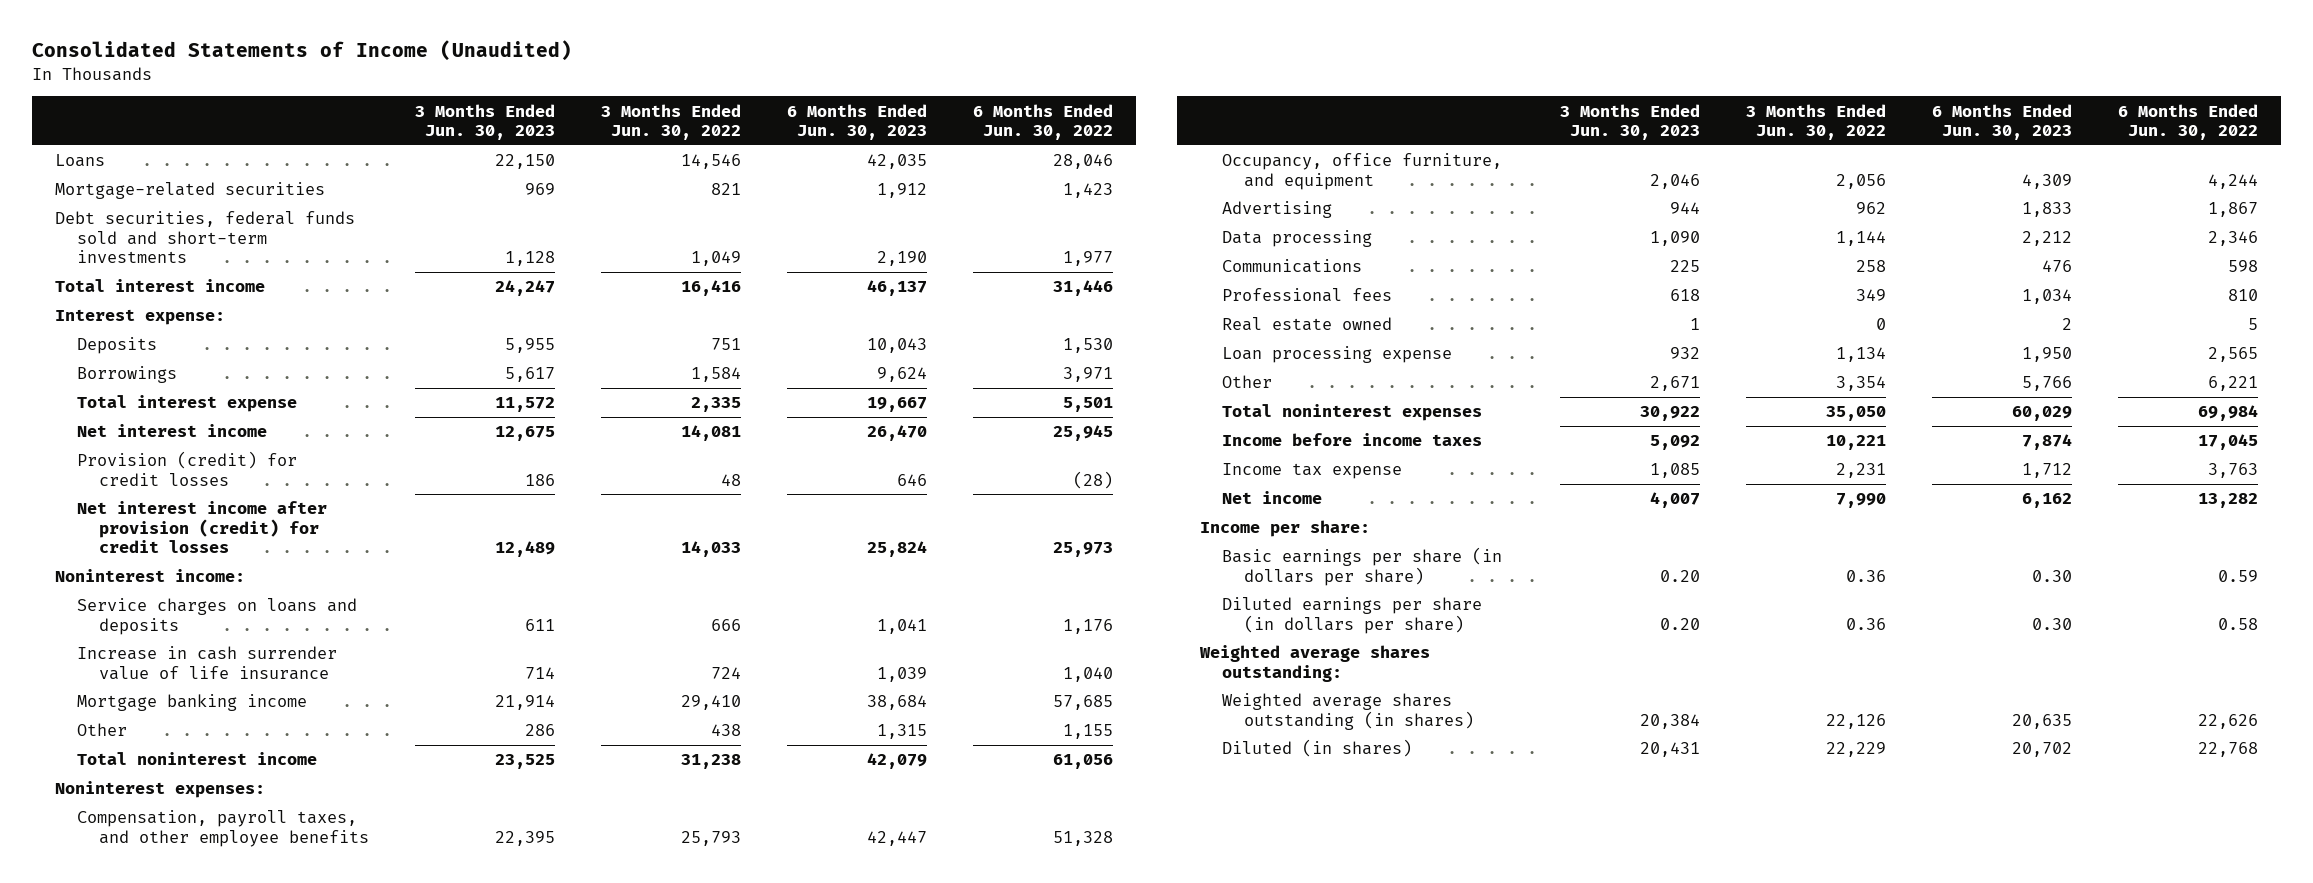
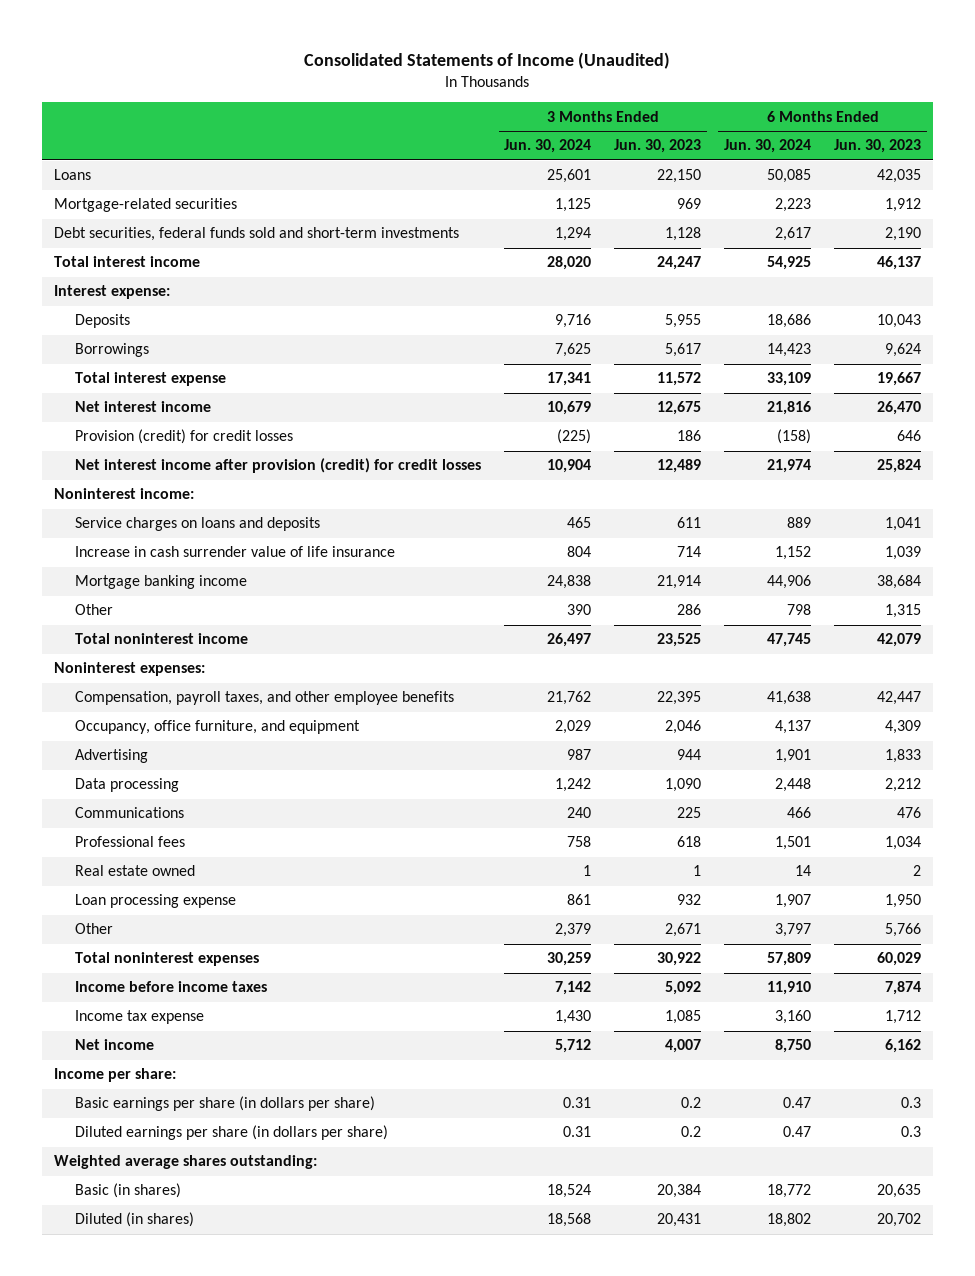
- | 3 Months Ended Jun. 30, 2023 | 3 Months Ended Jun. 30, 2022 | 6 Months Ended Jun. 30, 2023 | 6 Months Ended Jun. 30, 2022
+ | 3 Months Ended Jun. 30, 2024 | 3 Months Ended Jun. 30, 2023 | 6 Months Ended Jun. 30, 2024 | 6 Months Ended Jun. 30, 2023
- Basic earnings per share (in dollars per share) | 0.20 | 0.36 | 0.30 | 0.59
- Diluted earnings per share (in dollars per share) | 0.20 | 0.36 | 0.30 | 0.58
+ Basic earnings per share (in dollars per share) | 0.31 | 0.2 | 0.47 | 0.3
+ Diluted earnings per share (in dollars per share) | 0.31 | 0.2 | 0.47 | 0.3
- Weighted average shares outstanding (in shares) | 20,384 | 22,126 | 20,635 | 22,626
+ Basic (in shares) | 18,524 | 20,384 | 18,772 | 20,635

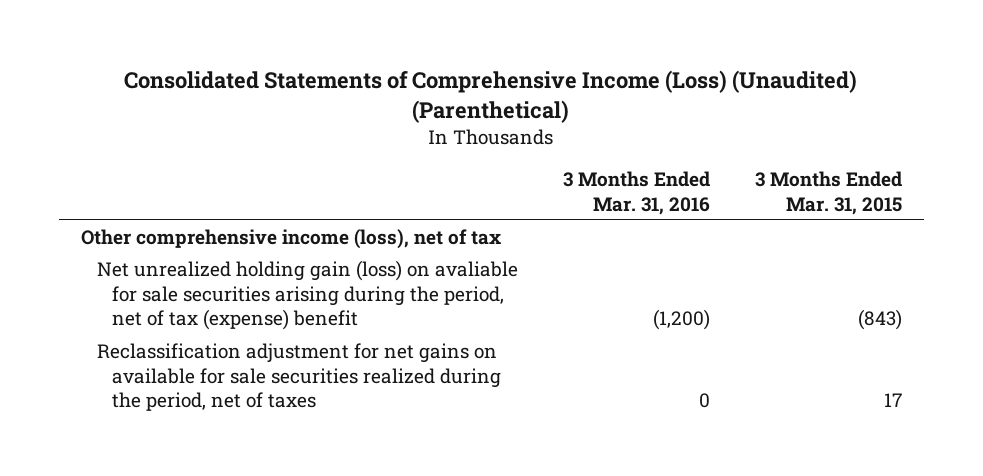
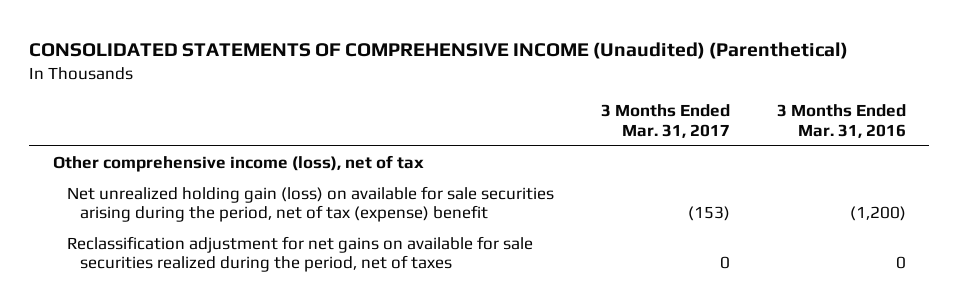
- Consolidated Statements of Comprehensive Income (Loss) (Unaudited) (Parenthetical)
+ CONSOLIDATED STATEMENTS OF COMPREHENSIVE INCOME (Unaudited) (Parenthetical)
- | 3 Months Ended Mar. 31, 2016 | 3 Months Ended Mar. 31, 2015
+ | 3 Months Ended Mar. 31, 2017 | 3 Months Ended Mar. 31, 2016
- Net unrealized holding gain (loss) on avaliable for sale securities arising during the period, net of tax (expense) benefit | (1,200) | (843)
+ Net unrealized holding gain (loss) on available for sale securities arising during the period, net of tax (expense) benefit | (153) | (1,200)

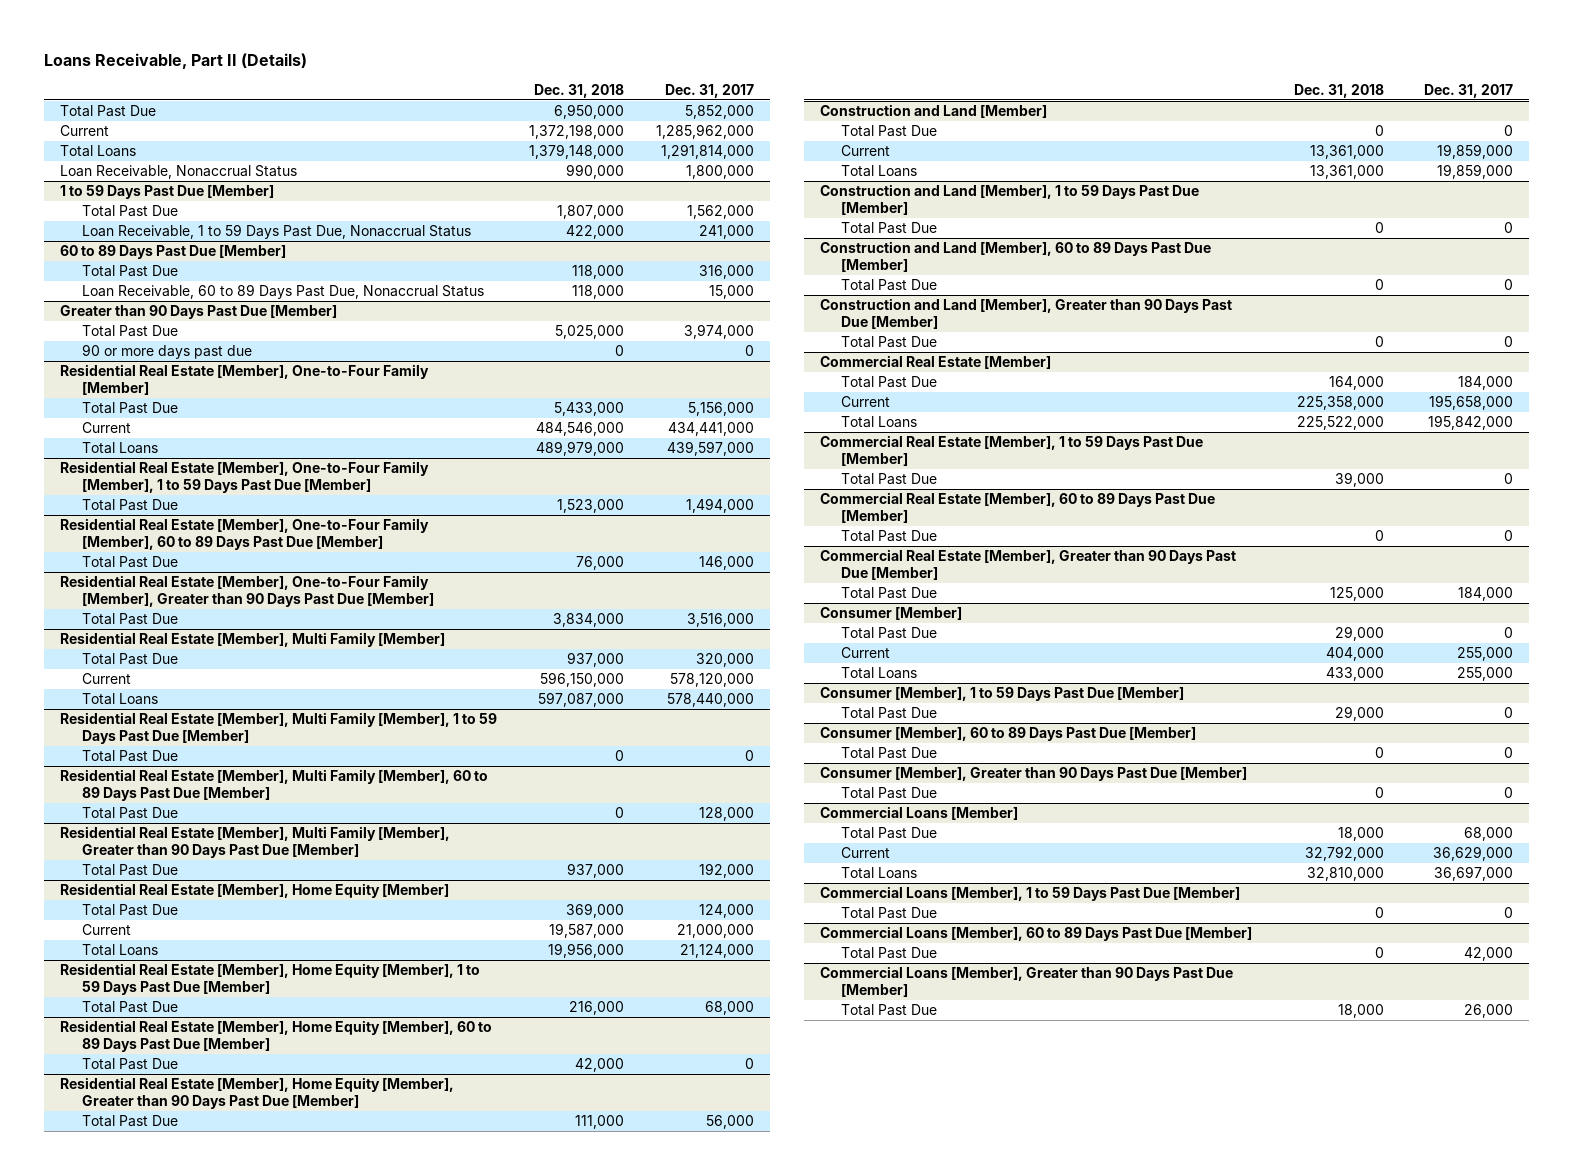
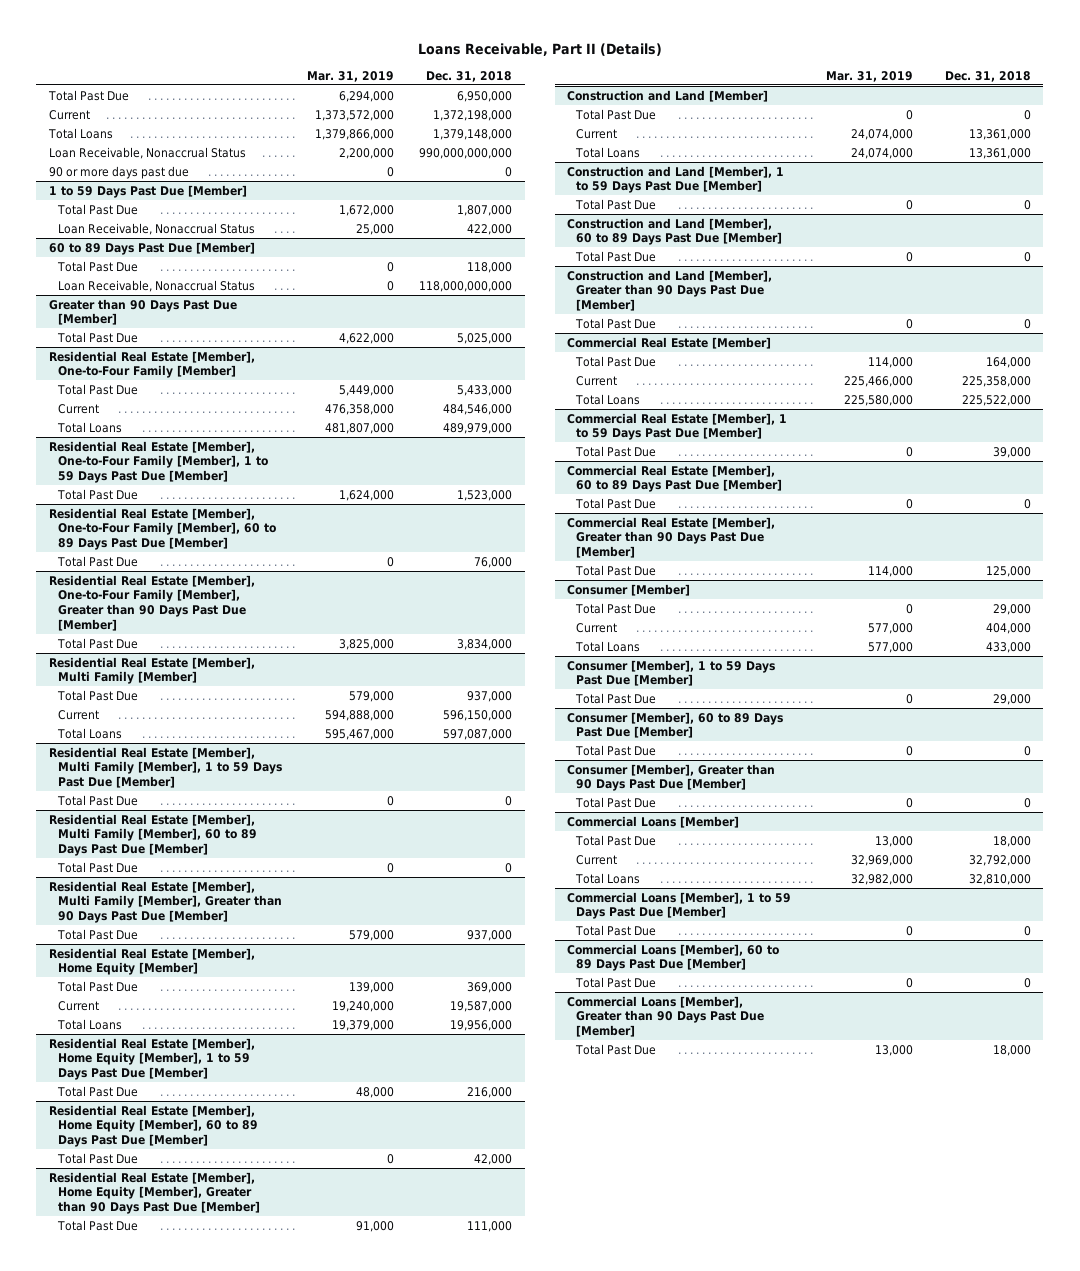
- | Dec. 31, 2018 | Dec. 31, 2017
+ | Mar. 31, 2019 | Dec. 31, 2018
- Loan Receivable, Nonaccrual Status | 990,000 | 1,800,000
+ Loan Receivable, Nonaccrual Status | 2,200,000 | 990,000,000,000
+ 90 or more days past due | 0 | 0
@ 1 to 59 Days Past Due [Member]
- Loan Receivable, 1 to 59 Days Past Due, Nonaccrual Status | 422,000 | 241,000
+ Loan Receivable, Nonaccrual Status | 25,000 | 422,000
@ 60 to 89 Days Past Due [Member]
- Loan Receivable, 60 to 89 Days Past Due, Nonaccrual Status | 118,000 | 15,000
+ Loan Receivable, Nonaccrual Status | 0 | 118,000,000,000
@ Greater than 90 Days Past Due [Member]
- 90 or more days past due | 0 | 0

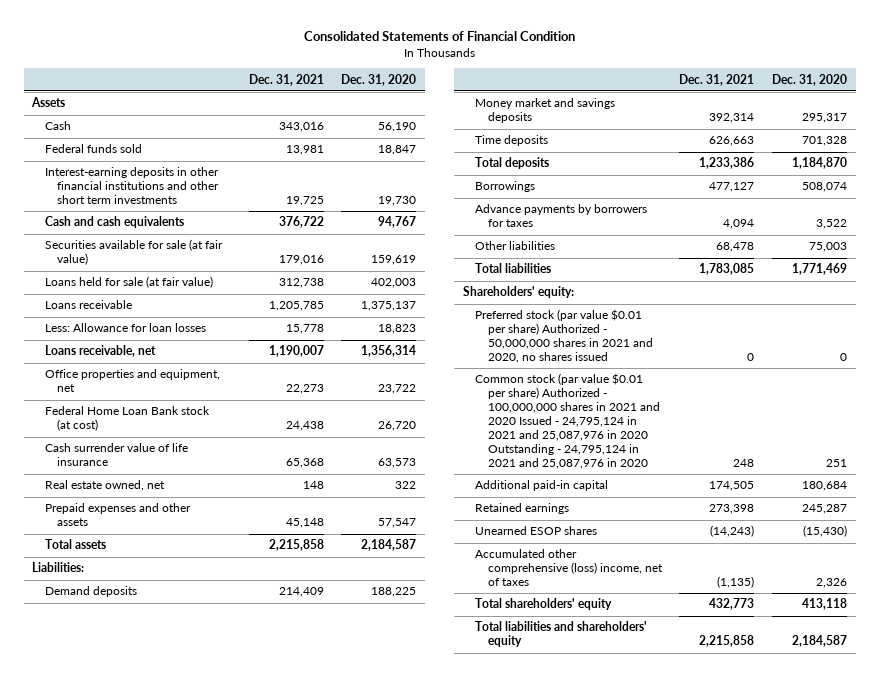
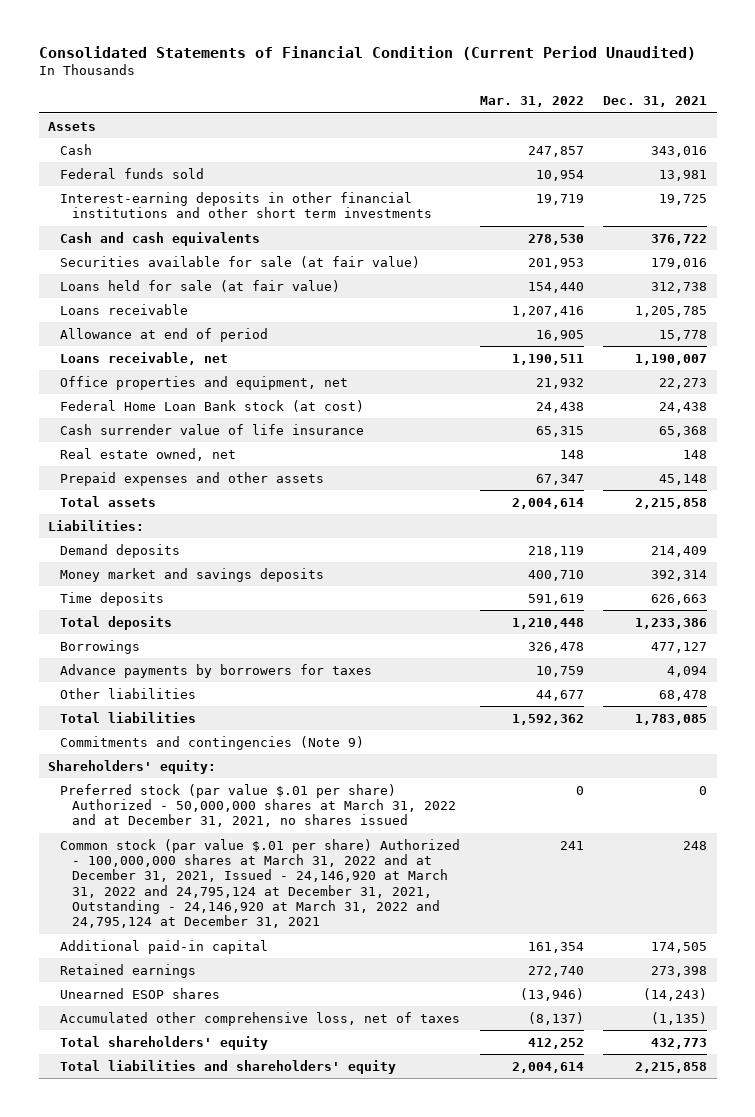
- Consolidated Statements of Financial Condition
+ Consolidated Statements of Financial Condition (Current Period Unaudited)
- | Dec. 31, 2021 | Dec. 31, 2020
+ | Mar. 31, 2022 | Dec. 31, 2021
- Less: Allowance for loan losses | 15,778 | 18,823
+ Allowance at end of period | 16,905 | 15,778
+ Commitments and contingencies (Note 9)
- Preferred stock (par value $0.01 per share) Authorized - 50,000,000 shares in 2021 and 2020, no shares issued | 0 | 0
- Common stock (par value $0.01 per share) Authorized - 100,000,000 shares in 2021 and 2020 Issued - 24,795,124 in 2021 and 25,087,976 in 2020 Outstanding - 24,795,124 in 2021 and 25,087,976 in 2020 | 248 | 251
+ Preferred stock (par value $.01 per share) Authorized - 50,000,000 shares at March 31, 2022 and at December 31, 2021, no shares issued | 0 | 0
+ Common stock (par value $.01 per share) Authorized - 100,000,000 shares at March 31, 2022 and at December 31, 2021, Issued - 24,146,920 at March 31, 2022 and 24,795,124 at December 31, 2021, Outstanding - 24,146,920 at March 31, 2022 and 24,795,124 at December 31, 2021 | 241 | 248
- Accumulated other comprehensive (loss) income, net of taxes | (1,135) | 2,326
+ Accumulated other comprehensive loss, net of taxes | (8,137) | (1,135)

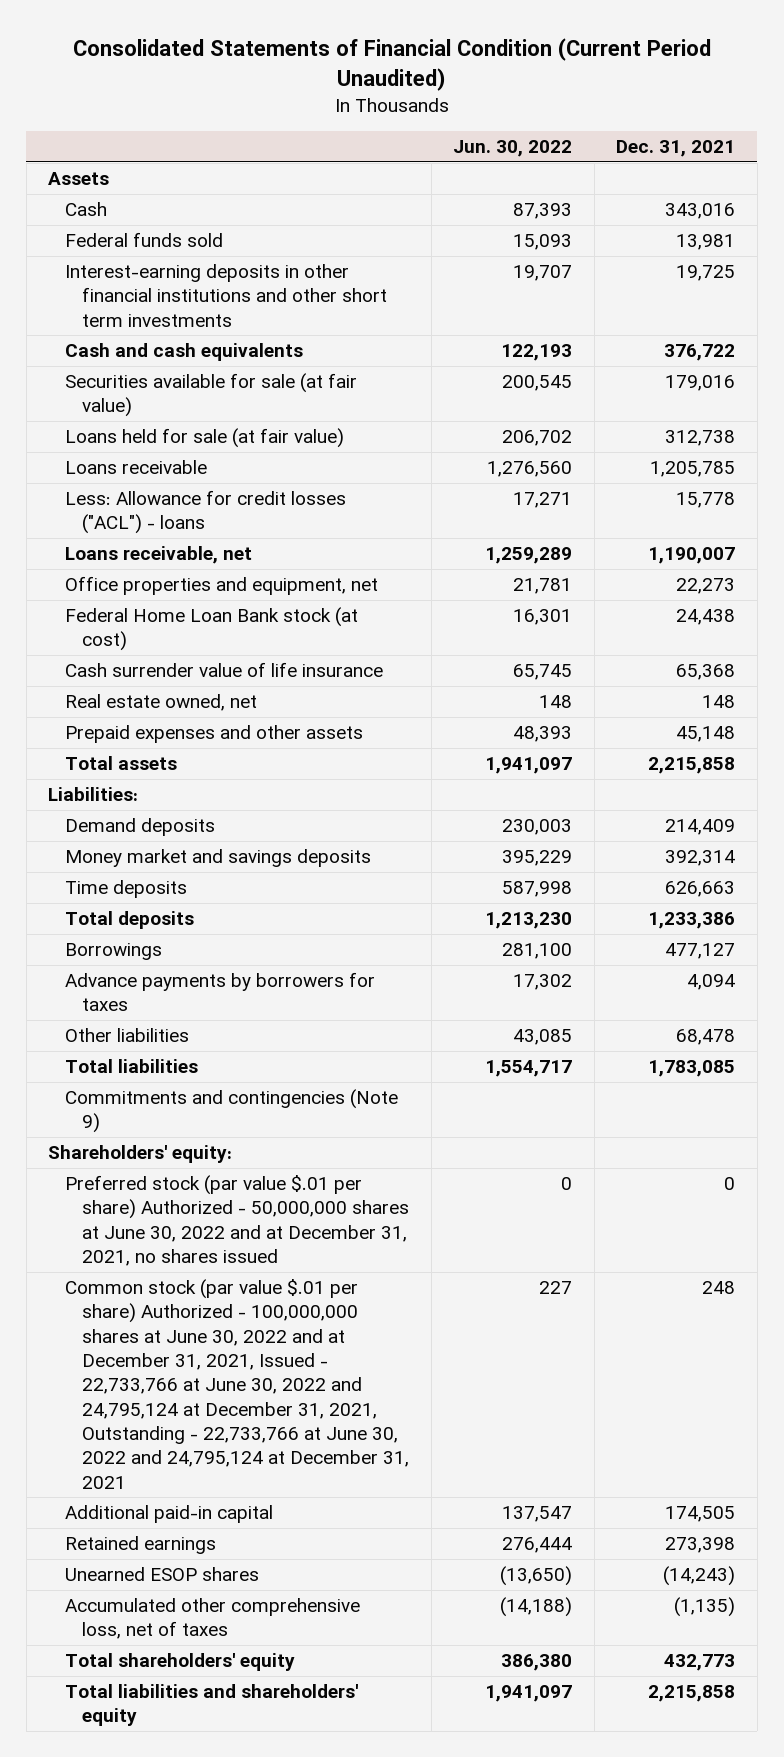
- | Mar. 31, 2022 | Dec. 31, 2021
+ | Jun. 30, 2022 | Dec. 31, 2021
- Allowance at end of period | 16,905 | 15,778
+ Less: Allowance for credit losses ("ACL") - loans | 17,271 | 15,778
- Preferred stock (par value $.01 per share) Authorized - 50,000,000 shares at March 31, 2022 and at December 31, 2021, no shares issued | 0 | 0
- Common stock (par value $.01 per share) Authorized - 100,000,000 shares at March 31, 2022 and at December 31, 2021, Issued - 24,146,920 at March 31, 2022 and 24,795,124 at December 31, 2021, Outstanding - 24,146,920 at March 31, 2022 and 24,795,124 at December 31, 2021 | 241 | 248
+ Preferred stock (par value $.01 per share) Authorized - 50,000,000 shares at June 30, 2022 and at December 31, 2021, no shares issued | 0 | 0
+ Common stock (par value $.01 per share) Authorized - 100,000,000 shares at June 30, 2022 and at December 31, 2021, Issued - 22,733,766 at June 30, 2022 and 24,795,124 at December 31, 2021, Outstanding - 22,733,766 at June 30, 2022 and 24,795,124 at December 31, 2021 | 227 | 248

